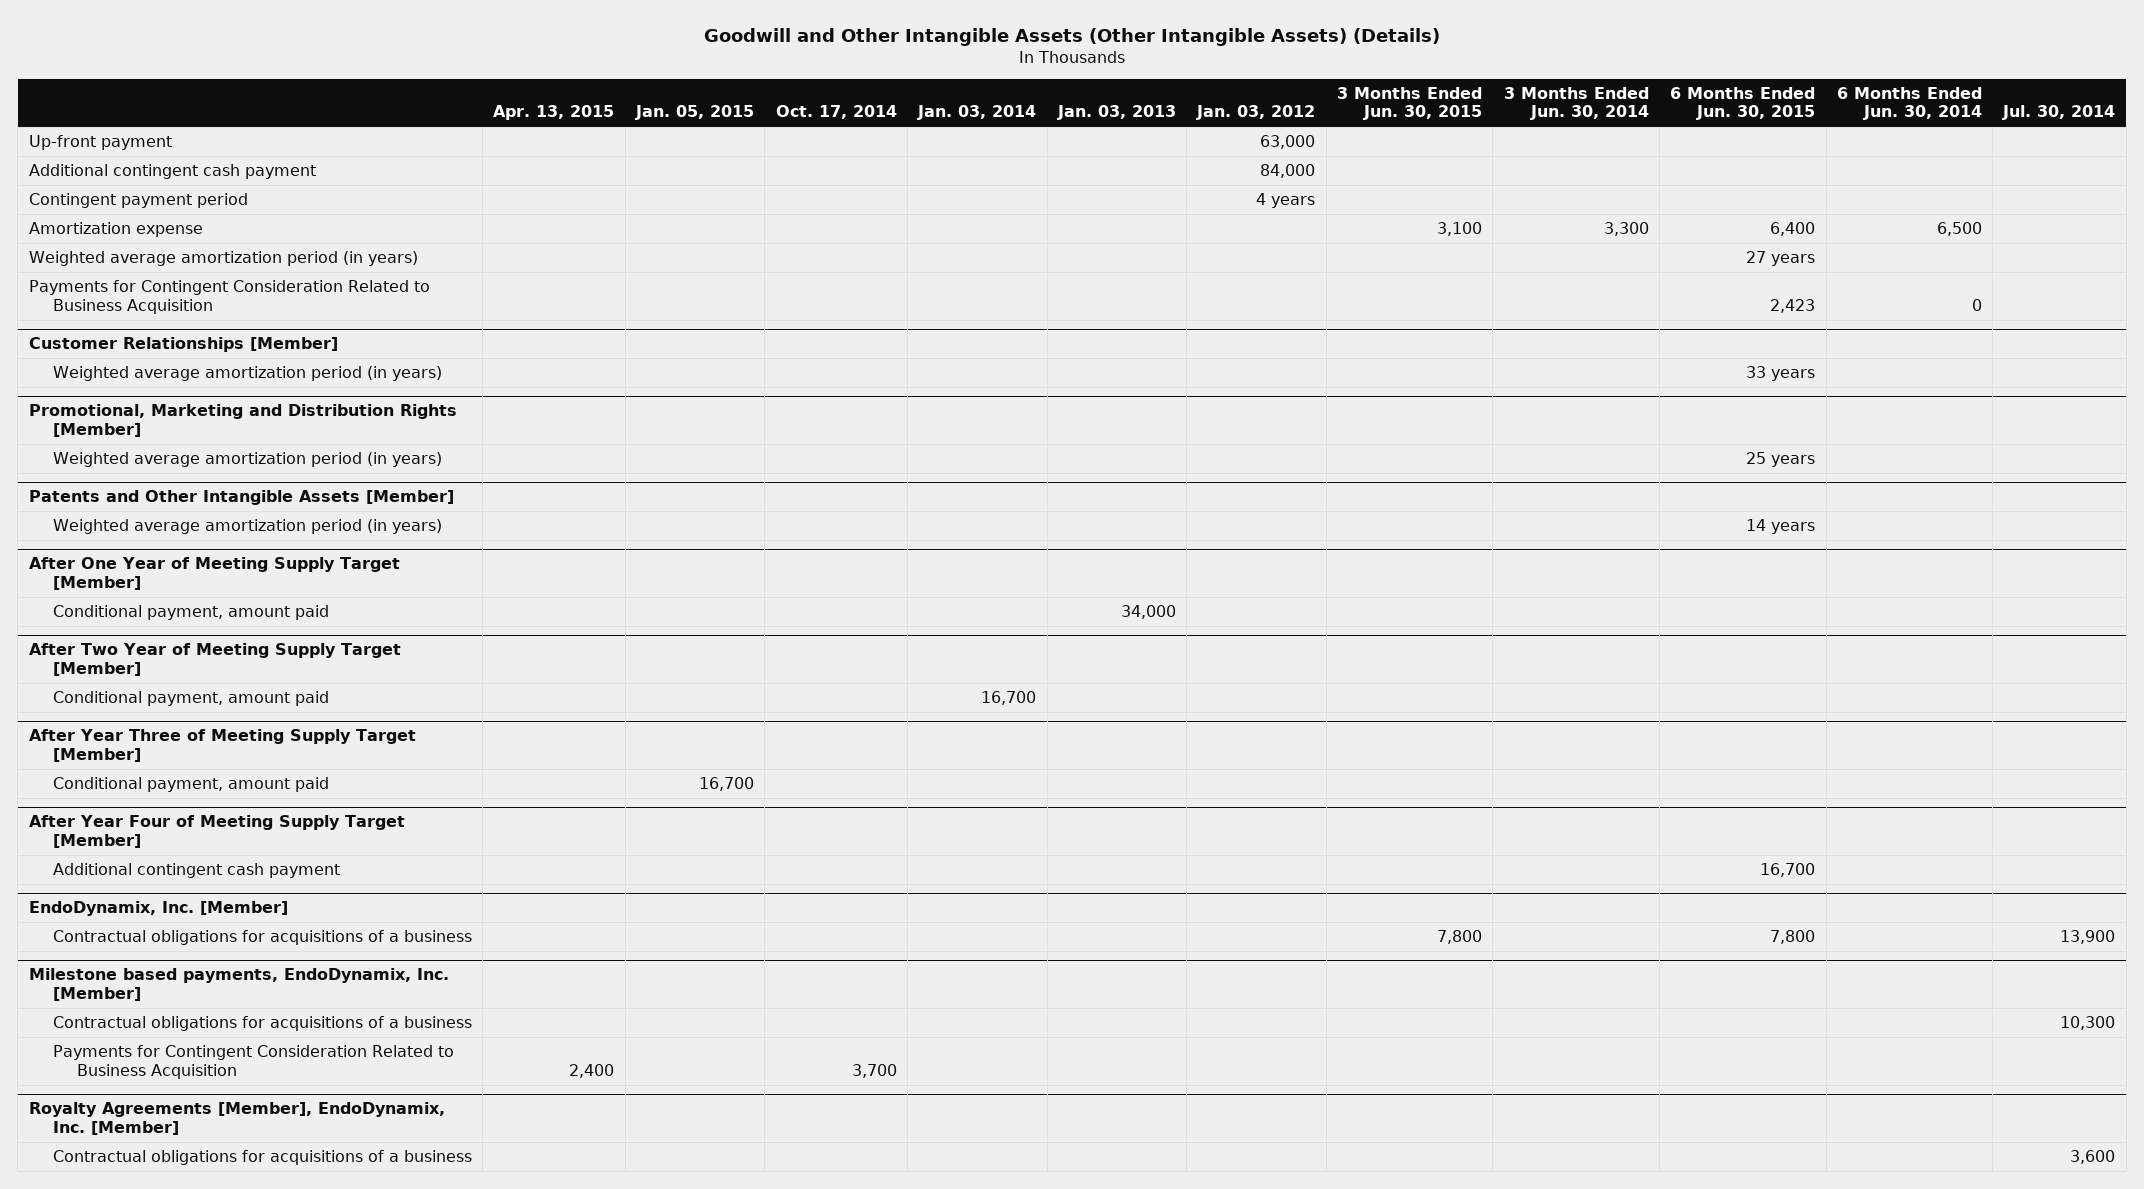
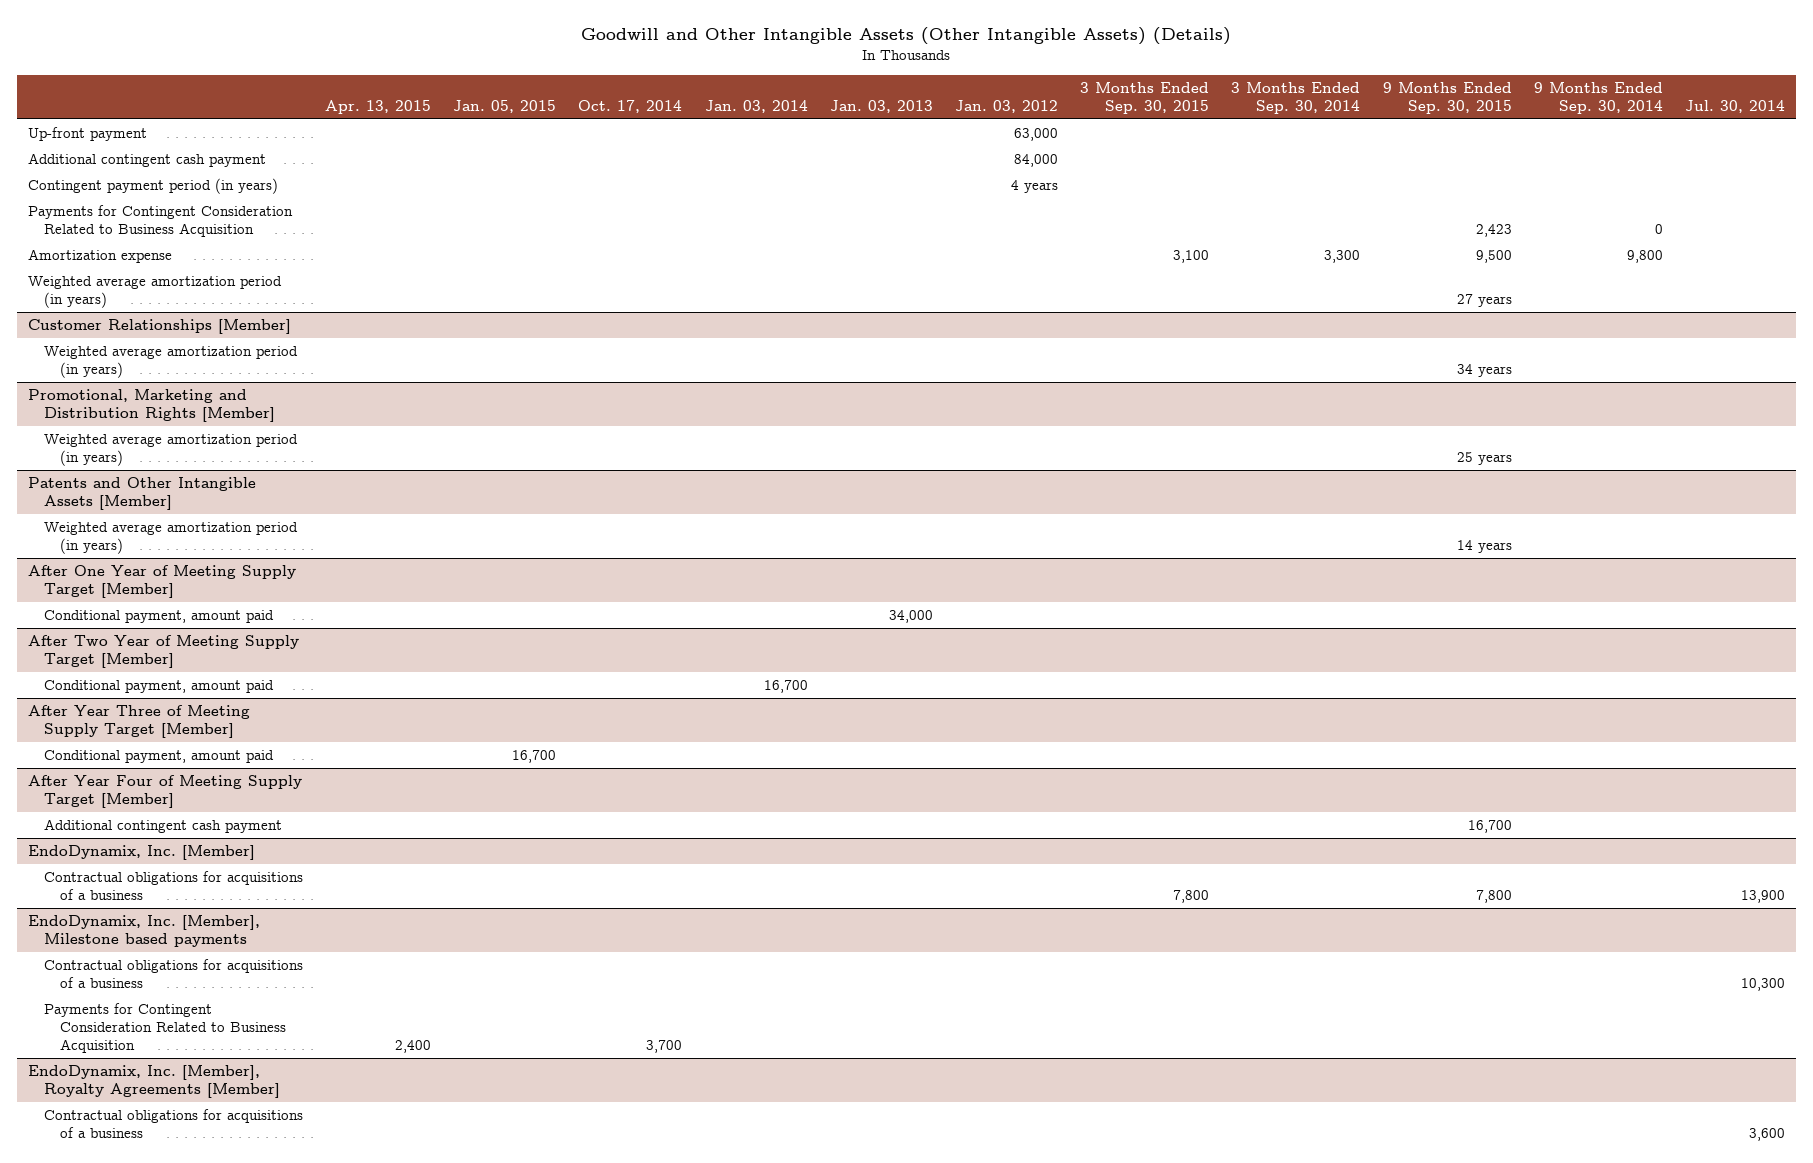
- | Apr. 13, 2015 | Jan. 05, 2015 | Oct. 17, 2014 | Jan. 03, 2014 | Jan. 03, 2013 | Jan. 03, 2012 | 3 Months Ended Jun. 30, 2015 | 3 Months Ended Jun. 30, 2014 | 6 Months Ended Jun. 30, 2015 | 6 Months Ended Jun. 30, 2014 | Jul. 30, 2014
+ | Apr. 13, 2015 | Jan. 05, 2015 | Oct. 17, 2014 | Jan. 03, 2014 | Jan. 03, 2013 | Jan. 03, 2012 | 3 Months Ended Sep. 30, 2015 | 3 Months Ended Sep. 30, 2014 | 9 Months Ended Sep. 30, 2015 | 9 Months Ended Sep. 30, 2014 | Jul. 30, 2014
- Contingent payment period | | | | | | 4 years | | | | |
+ Contingent payment period (in years) | | | | | | 4 years | | | | |
moved up: Payments for Contingent Consideration Related to Business Acquisition | | | | | | | | | 2,423 | 0 |
- Milestone based payments, EndoDynamix, Inc. [Member]
+ EndoDynamix, Inc. [Member], Milestone based payments
- Royalty Agreements [Member], EndoDynamix, Inc. [Member]
+ EndoDynamix, Inc. [Member], Royalty Agreements [Member]

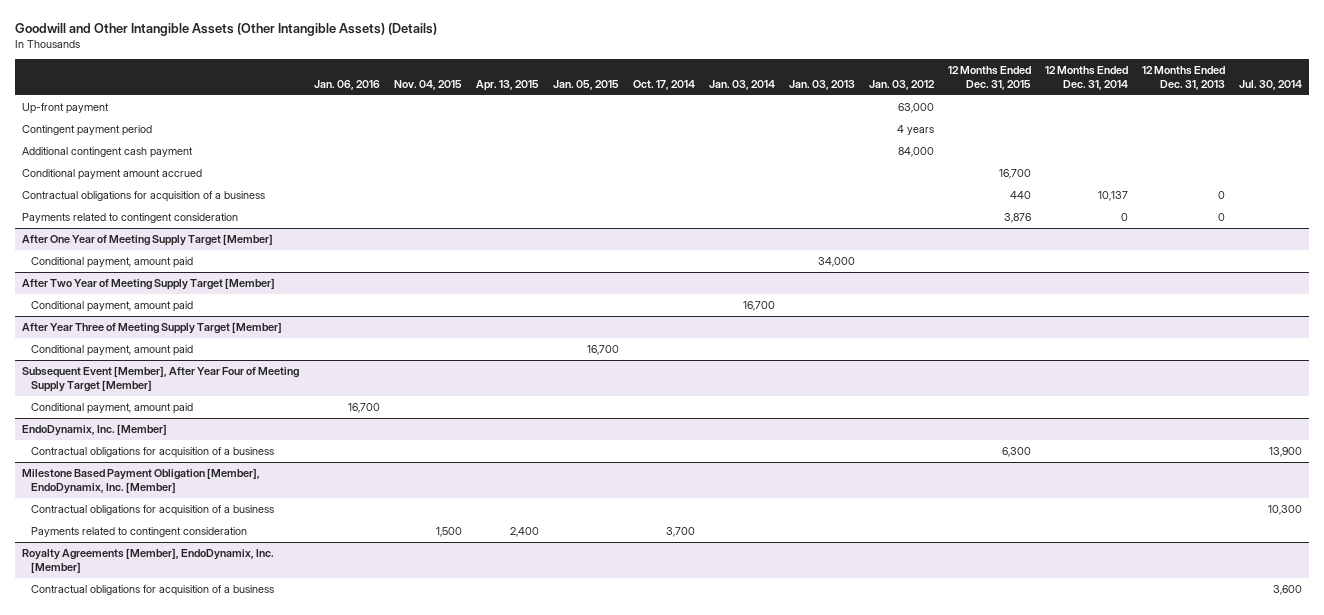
- | Apr. 13, 2015 | Jan. 05, 2015 | Oct. 17, 2014 | Jan. 03, 2014 | Jan. 03, 2013 | Jan. 03, 2012 | 3 Months Ended Sep. 30, 2015 | 3 Months Ended Sep. 30, 2014 | 9 Months Ended Sep. 30, 2015 | 9 Months Ended Sep. 30, 2014 | Jul. 30, 2014
+ | Jan. 06, 2016 | Nov. 04, 2015 | Apr. 13, 2015 | Jan. 05, 2015 | Oct. 17, 2014 | Jan. 03, 2014 | Jan. 03, 2013 | Jan. 03, 2012 | 12 Months Ended Dec. 31, 2015 | 12 Months Ended Dec. 31, 2014 | 12 Months Ended Dec. 31, 2013 | Jul. 30, 2014
+ Contingent payment period | | | | | | | | 4 years | | | |
- Contingent payment period (in years) | | | | | | 4 years | | | | |
- Payments for Contingent Consideration Related to Business Acquisition | | | | | | | | | 2,423 | 0 |
- Amortization expense | | | | | | | 3,100 | 3,300 | 9,500 | 9,800 |
- Weighted average amortization period (in years) | | | | | | | | | 27 years | |
- Customer Relationships [Member]
- Weighted average amortization period (in years) | | | | | | | | | 34 years | |
- Promotional, Marketing and Distribution Rights [Member]
- Weighted average amortization period (in years) | | | | | | | | | 25 years | |
- Patents and Other Intangible Assets [Member]
- Weighted average amortization period (in years) | | | | | | | | | 14 years | |
+ Conditional payment amount accrued | | | | | | | | | 16,700 | | |
+ Contractual obligations for acquisition of a business | | | | | | | | | 440 | 10,137 | 0 |
+ Payments related to contingent consideration | | | | | | | | | 3,876 | 0 | 0 |
- After Year Four of Meeting Supply Target [Member]
- Additional contingent cash payment | | | | | | | | | 16,700 | |
+ Subsequent Event [Member], After Year Four of Meeting Supply Target [Member]
+ Conditional payment, amount paid | 16,700 | | | | | | | | | | |
@ EndoDynamix, Inc. [Member]
- Contractual obligations for acquisitions of a business | | | | | | | 7,800 | | 7,800 | | 13,900
- EndoDynamix, Inc. [Member], Milestone based payments
- Contractual obligations for acquisitions of a business | | | | | | | | | | | 10,300
- Payments for Contingent Consideration Related to Business Acquisition | 2,400 | | 3,700 | | | | | | | |
- EndoDynamix, Inc. [Member], Royalty Agreements [Member]
- Contractual obligations for acquisitions of a business | | | | | | | | | | | 3,600
@ EndoDynamix, Inc. [Member]
+ Contractual obligations for acquisition of a business | | | | | | | | | 6,300 | | | 13,900
+ Milestone Based Payment Obligation [Member], EndoDynamix, Inc. [Member]
+ Contractual obligations for acquisition of a business | | | | | | | | | | | | 10,300
+ Payments related to contingent consideration | | 1,500 | 2,400 | | 3,700 | | | | | | |
+ Royalty Agreements [Member], EndoDynamix, Inc. [Member]
+ Contractual obligations for acquisition of a business | | | | | | | | | | | | 3,600

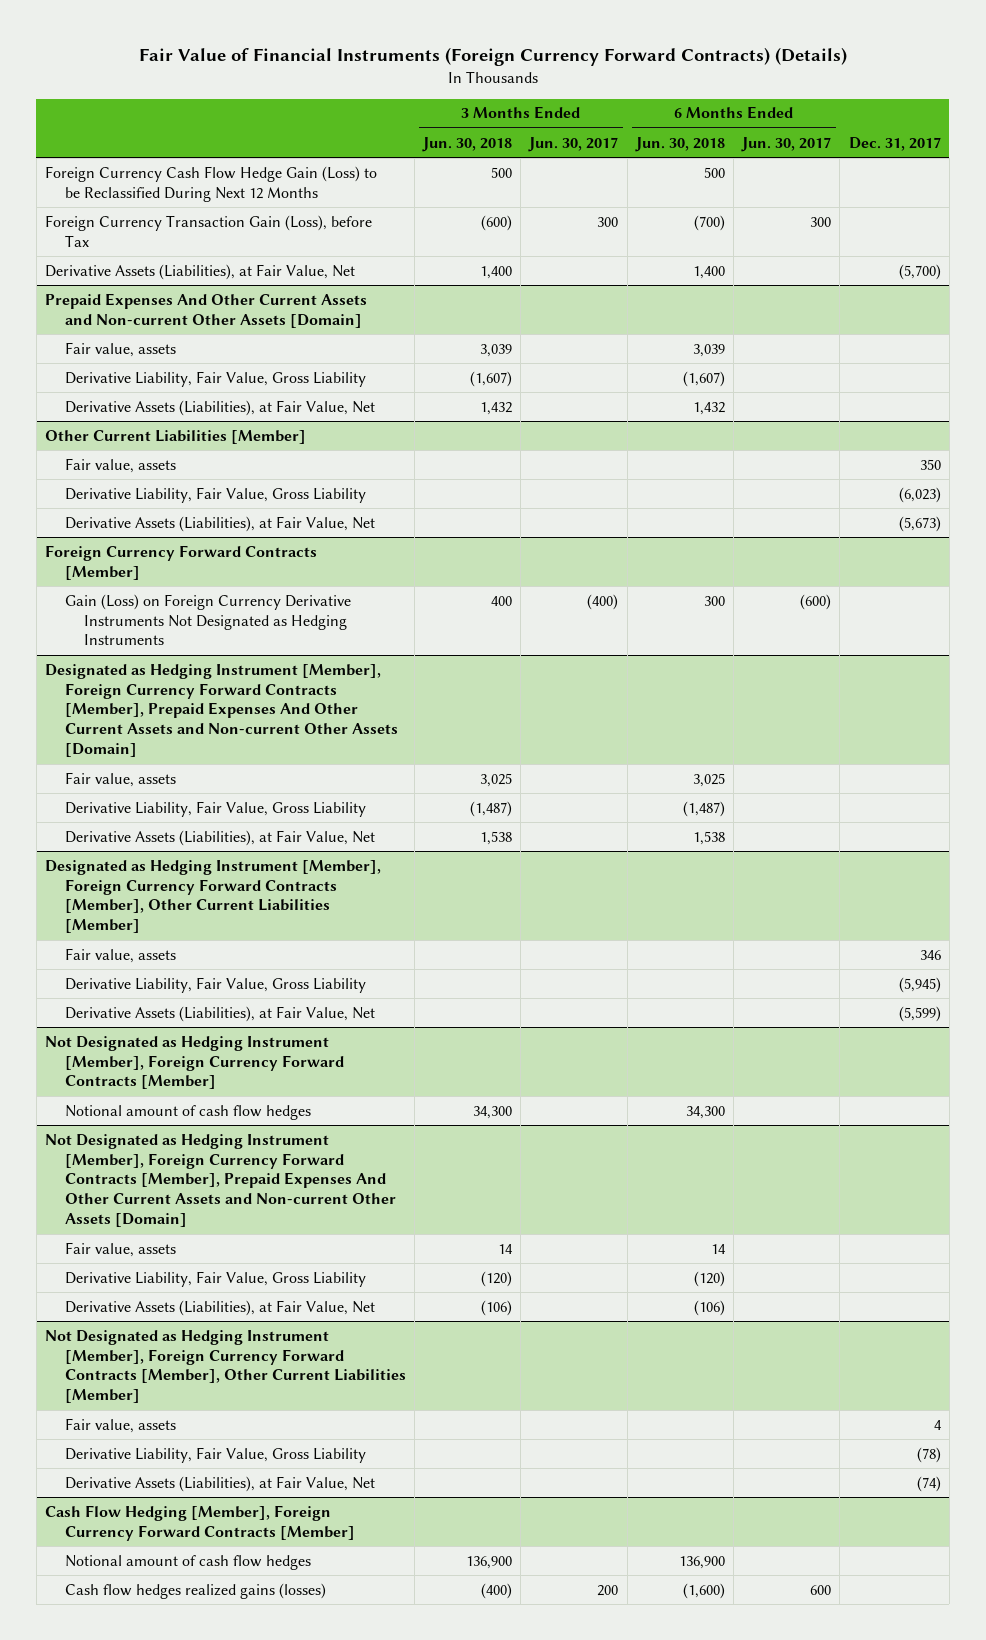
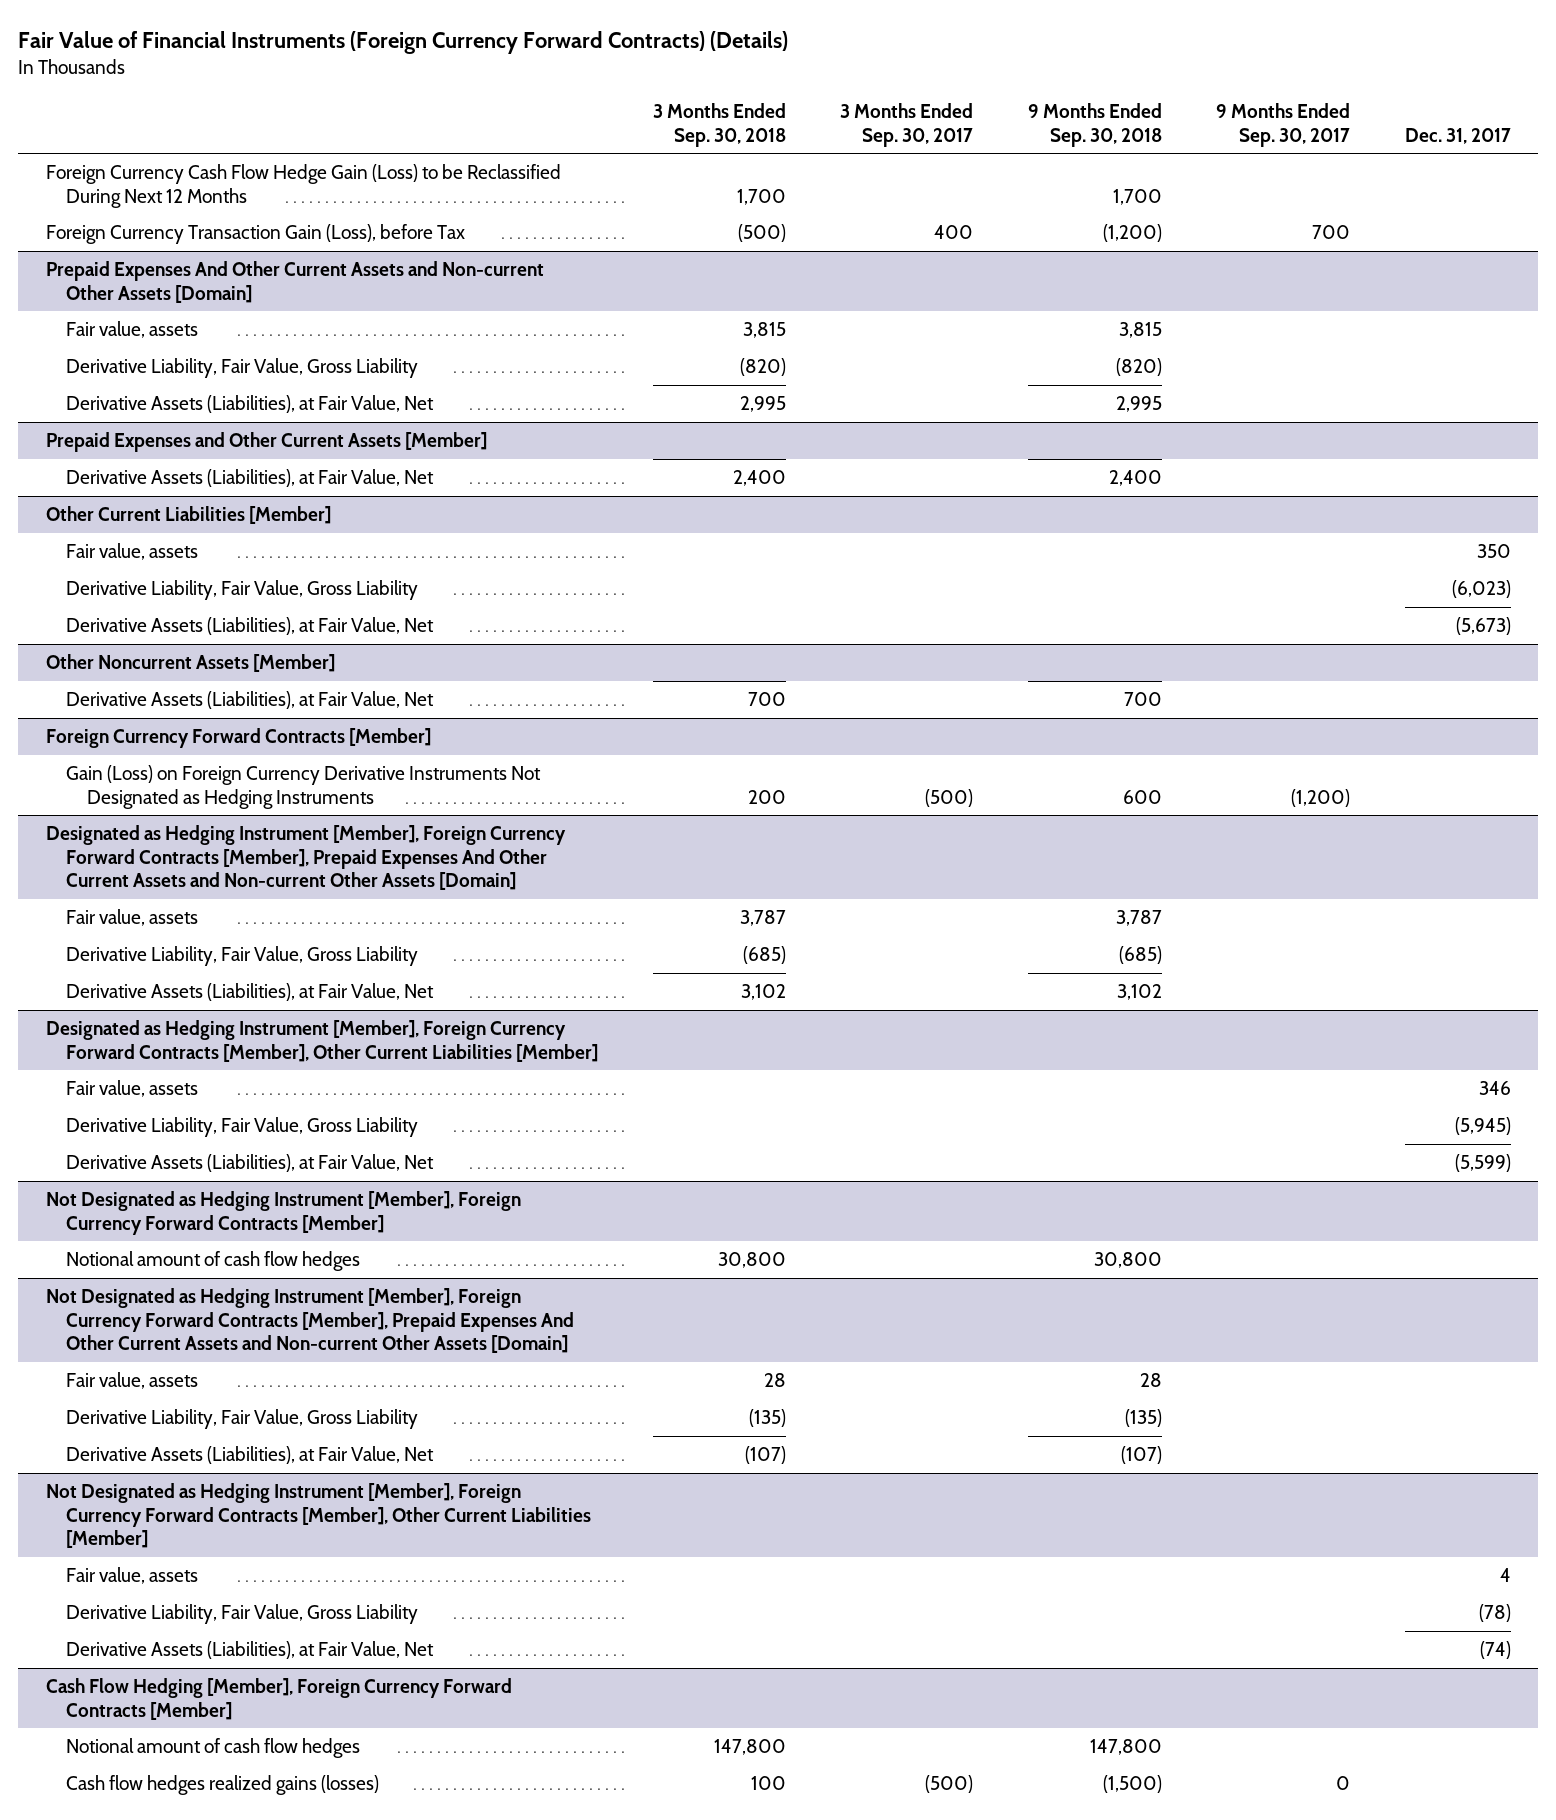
- | 3 Months Ended Jun. 30, 2018 | 3 Months Ended Jun. 30, 2017 | 6 Months Ended Jun. 30, 2018 | 6 Months Ended Jun. 30, 2017 | Dec. 31, 2017
+ | 3 Months Ended Sep. 30, 2018 | 3 Months Ended Sep. 30, 2017 | 9 Months Ended Sep. 30, 2018 | 9 Months Ended Sep. 30, 2017 | Dec. 31, 2017
- Derivative Assets (Liabilities), at Fair Value, Net | 1,400 | | 1,400 | | (5,700)
+ Prepaid Expenses and Other Current Assets [Member]
+ Derivative Assets (Liabilities), at Fair Value, Net | 2,400 | | 2,400 | |
+ Other Noncurrent Assets [Member]
+ Derivative Assets (Liabilities), at Fair Value, Net | 700 | | 700 | |

